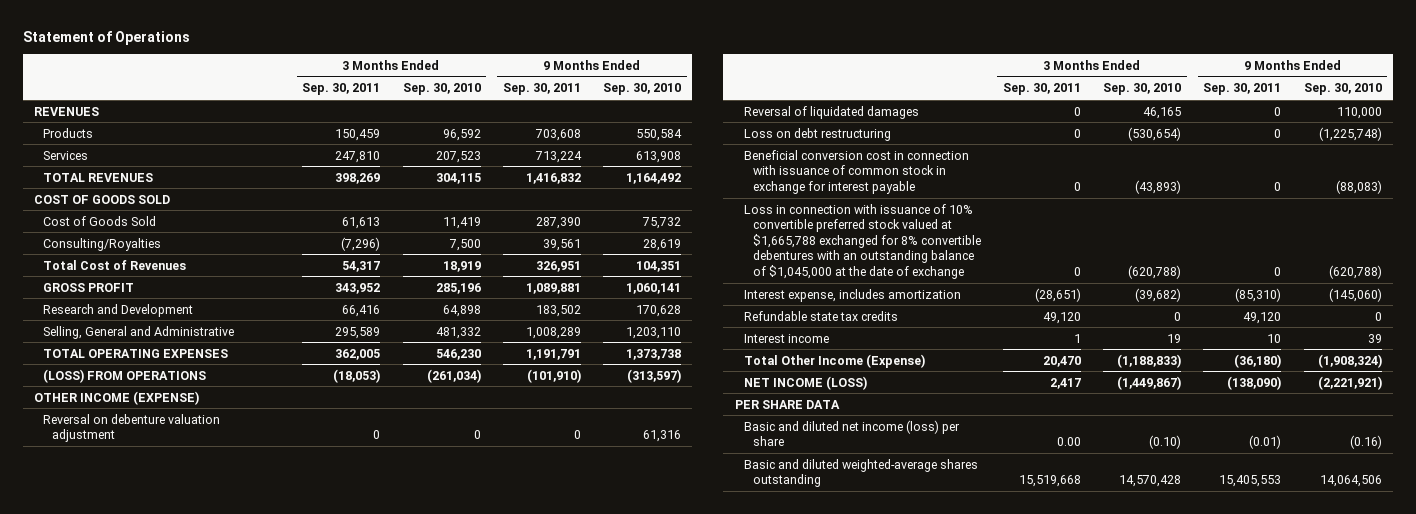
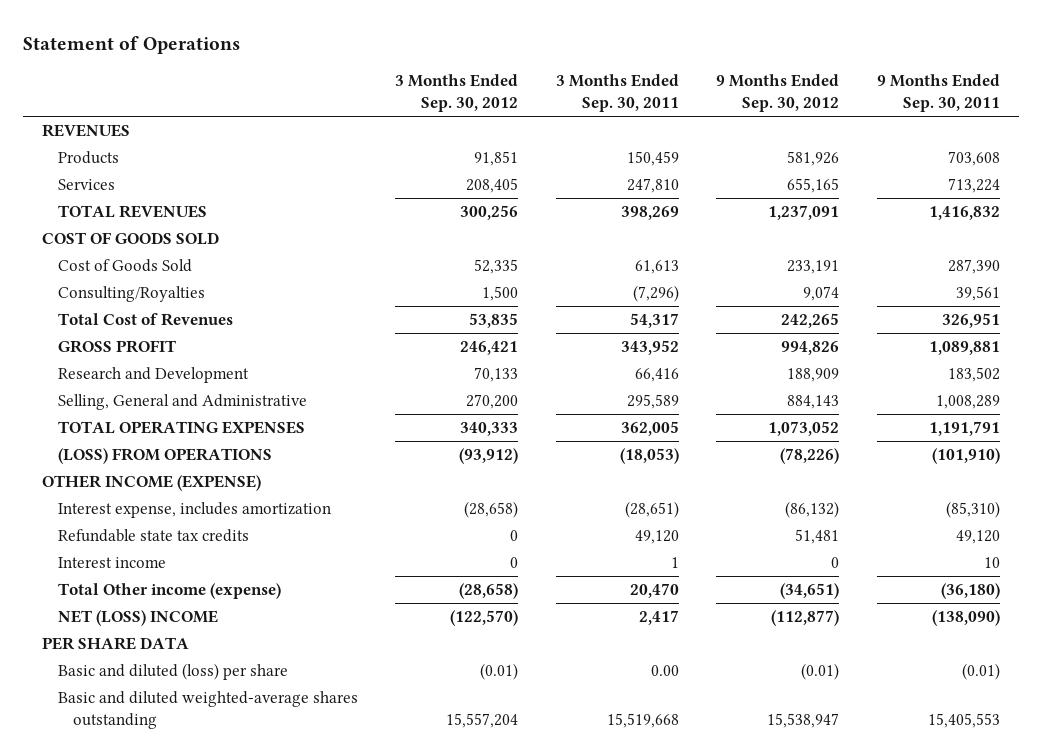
- | 3 Months Ended Sep. 30, 2011 | 3 Months Ended Sep. 30, 2010 | 9 Months Ended Sep. 30, 2011 | 9 Months Ended Sep. 30, 2010
+ | 3 Months Ended Sep. 30, 2012 | 3 Months Ended Sep. 30, 2011 | 9 Months Ended Sep. 30, 2012 | 9 Months Ended Sep. 30, 2011
- Reversal on debenture valuation adjustment | 0 | 0 | 0 | 61,316
- Reversal of liquidated damages | 0 | 46,165 | 0 | 110,000
- Loss on debt restructuring | 0 | (530,654) | 0 | (1,225,748)
- Beneficial conversion cost in connection with issuance of common stock in exchange for interest payable | 0 | (43,893) | 0 | (88,083)
- Loss in connection with issuance of 10% convertible preferred stock valued at $1,665,788 exchanged for 8% convertible debentures with an outstanding balance of $1,045,000 at the date of exchange | 0 | (620,788) | 0 | (620,788)
- Total Other Income (Expense) | 20,470 | (1,188,833) | (36,180) | (1,908,324)
- NET INCOME (LOSS) | 2,417 | (1,449,867) | (138,090) | (2,221,921)
+ Total Other income (expense) | (28,658) | 20,470 | (34,651) | (36,180)
+ NET (LOSS) INCOME | (122,570) | 2,417 | (112,877) | (138,090)
- Basic and diluted net income (loss) per share | 0.00 | (0.10) | (0.01) | (0.16)
+ Basic and diluted (loss) per share | (0.01) | 0.00 | (0.01) | (0.01)

